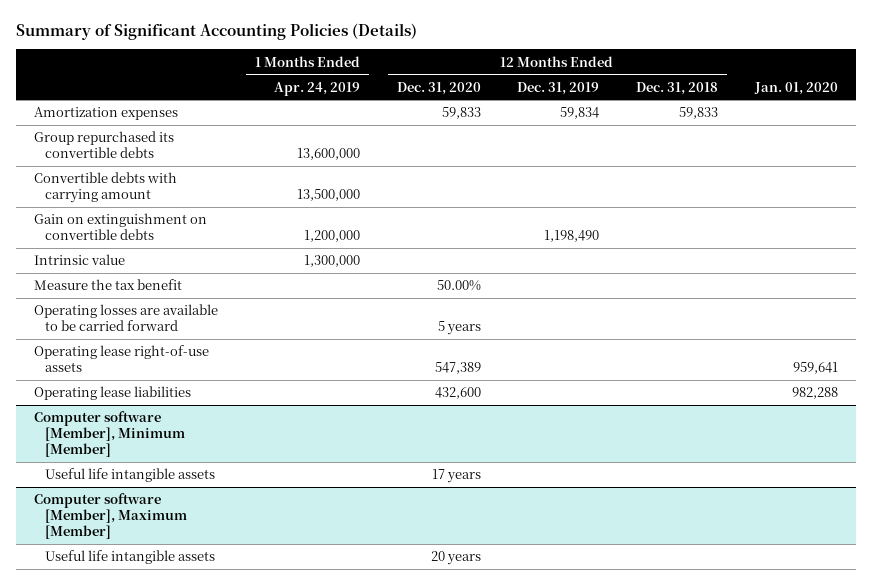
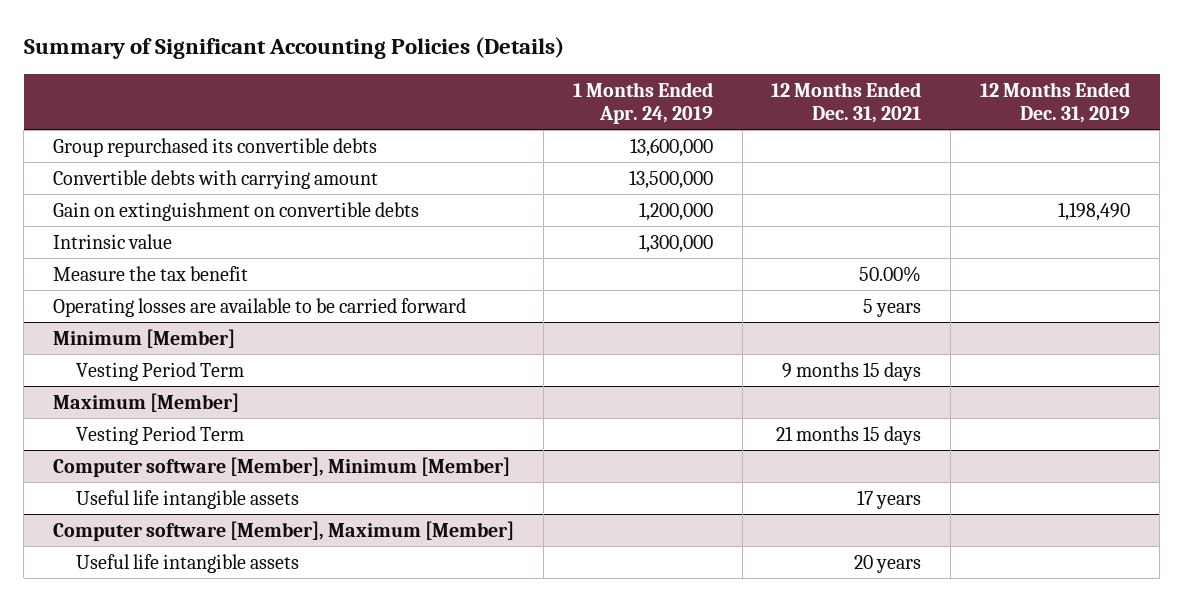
- | 1 Months Ended Apr. 24, 2019 | 12 Months Ended Dec. 31, 2020 | 12 Months Ended Dec. 31, 2019 | 12 Months Ended Dec. 31, 2018 | Jan. 01, 2020
+ | 1 Months Ended Apr. 24, 2019 | 12 Months Ended Dec. 31, 2021 | 12 Months Ended Dec. 31, 2019
- Amortization expenses | | 59,833 | 59,834 | 59,833 |
- Operating lease right-of-use assets | | 547,389 | | | 959,641
- Operating lease liabilities | | 432,600 | | | 982,288
+ Minimum [Member]
+ Vesting Period Term | | 9 months 15 days |
+ Maximum [Member]
+ Vesting Period Term | | 21 months 15 days |

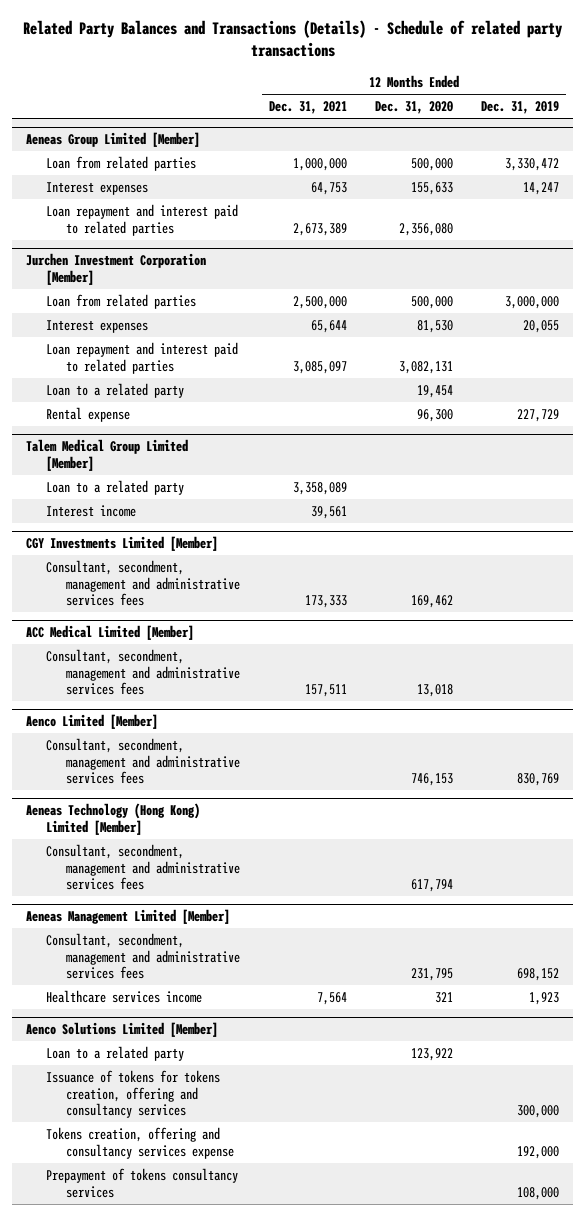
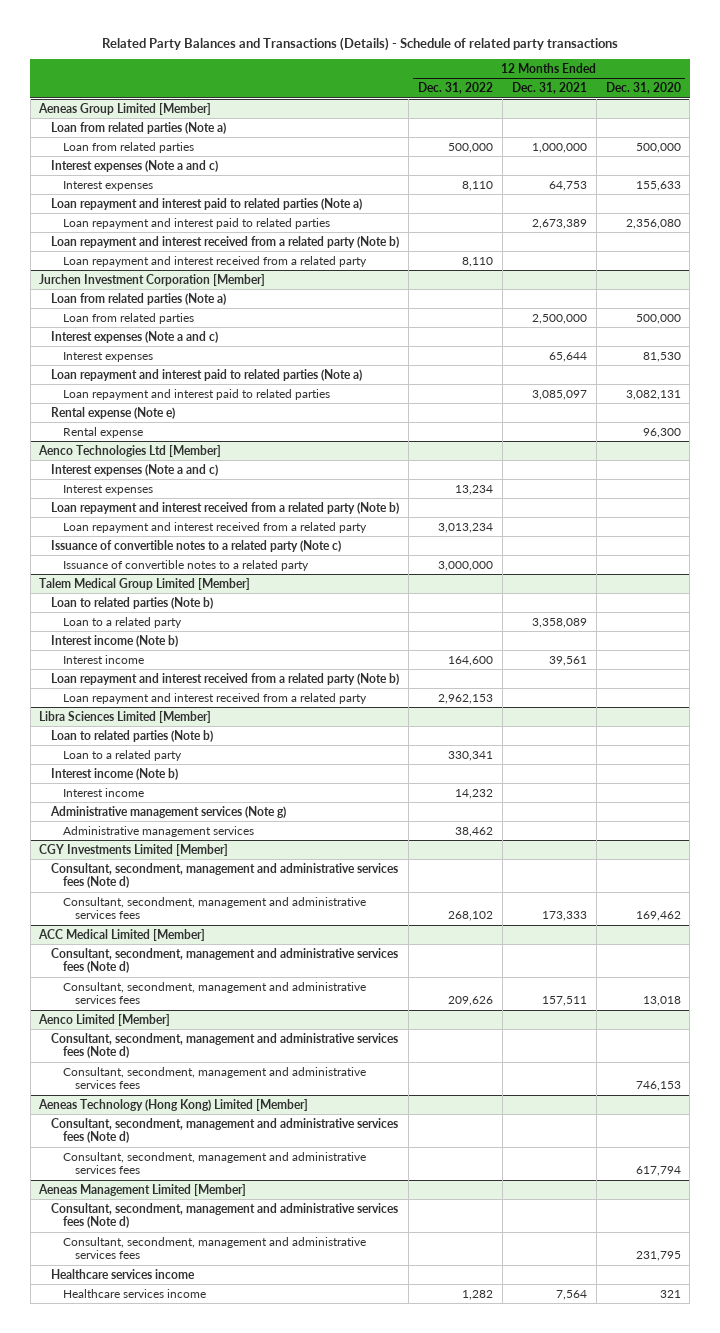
- | 12 Months Ended Dec. 31, 2021 | 12 Months Ended Dec. 31, 2020 | 12 Months Ended Dec. 31, 2019
+ | 12 Months Ended Dec. 31, 2022 | 12 Months Ended Dec. 31, 2021 | 12 Months Ended Dec. 31, 2020
@ Aeneas Group Limited [Member]
+ Loan from related parties (Note a)
+ Interest expenses (Note a and c)
+ Loan repayment and interest paid to related parties (Note a)
+ Loan repayment and interest received from a related party (Note b)
+ Loan repayment and interest received from a related party | 8,110 | |
@ Jurchen Investment Corporation [Member]
+ Loan from related parties (Note a)
+ Interest expenses (Note a and c)
+ Loan repayment and interest paid to related parties (Note a)
- Loan to a related party | | 19,454 |
+ Rental expense (Note e)
+ Aenco Technologies Ltd [Member]
+ Interest expenses (Note a and c)
+ Interest expenses | 13,234 | |
+ Loan repayment and interest received from a related party (Note b)
+ Loan repayment and interest received from a related party | 3,013,234 | |
+ Issuance of convertible notes to a related party (Note c)
+ Issuance of convertible notes to a related party | 3,000,000 | |
@ Talem Medical Group Limited [Member]
+ Loan to related parties (Note b)
+ Interest income (Note b)
+ Loan repayment and interest received from a related party (Note b)
+ Loan repayment and interest received from a related party | 2,962,153 | |
+ Libra Sciences Limited [Member]
+ Loan to related parties (Note b)
+ Loan to a related party | 330,341 | |
+ Interest income (Note b)
+ Interest income | 14,232 | |
+ Administrative management services (Note g)
+ Administrative management services | 38,462 | |
@ CGY Investments Limited [Member]
+ Consultant, secondment, management and administrative services fees (Note d)
@ ACC Medical Limited [Member]
+ Consultant, secondment, management and administrative services fees (Note d)
@ Aenco Limited [Member]
+ Consultant, secondment, management and administrative services fees (Note d)
@ Aeneas Technology (Hong Kong) Limited [Member]
+ Consultant, secondment, management and administrative services fees (Note d)
@ Aeneas Management Limited [Member]
+ Consultant, secondment, management and administrative services fees (Note d)
+ Healthcare services income
- Aenco Solutions Limited [Member]
- Loan to a related party | | 123,922 |
- Issuance of tokens for tokens creation, offering and consultancy services | | | 300,000
- Tokens creation, offering and consultancy services expense | | | 192,000
- Prepayment of tokens consultancy services | | | 108,000

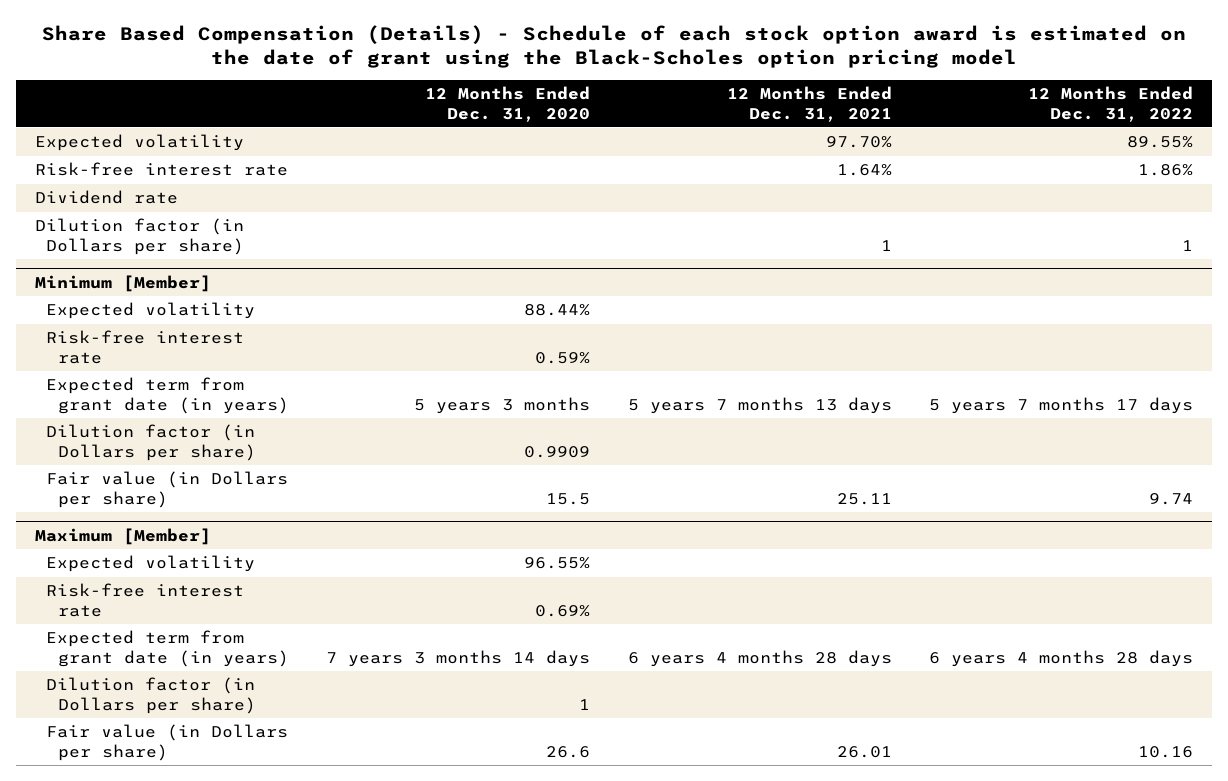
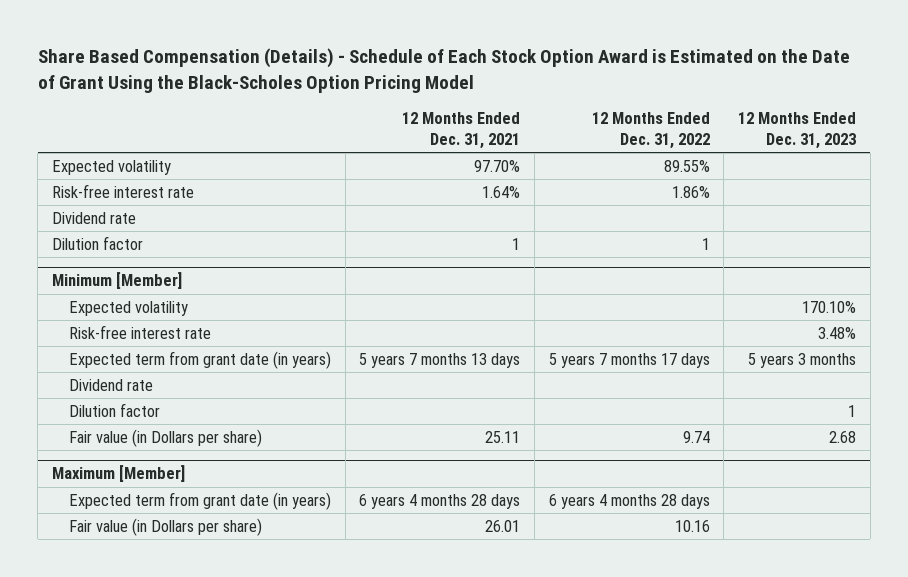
- Share Based Compensation (Details) - Schedule of each stock option award is estimated on the date of grant using the Black-Scholes option pricing model
+ Share Based Compensation (Details) - Schedule of Each Stock Option Award is Estimated on the Date of Grant Using the Black-Scholes Option Pricing Model
- | 12 Months Ended Dec. 31, 2020 | 12 Months Ended Dec. 31, 2021 | 12 Months Ended Dec. 31, 2022
+ | 12 Months Ended Dec. 31, 2021 | 12 Months Ended Dec. 31, 2022 | 12 Months Ended Dec. 31, 2023
- Dilution factor (in Dollars per share) | | 1 | 1
+ Dilution factor | 1 | 1 |
@ Minimum [Member]
- Dilution factor (in Dollars per share) | 0.9909 | |
+ Dividend rate
+ Dilution factor | | | 1
@ Maximum [Member]
- Expected volatility | 96.55% | |
- Risk-free interest rate | 0.69% | |
- Dilution factor (in Dollars per share) | 1 | |

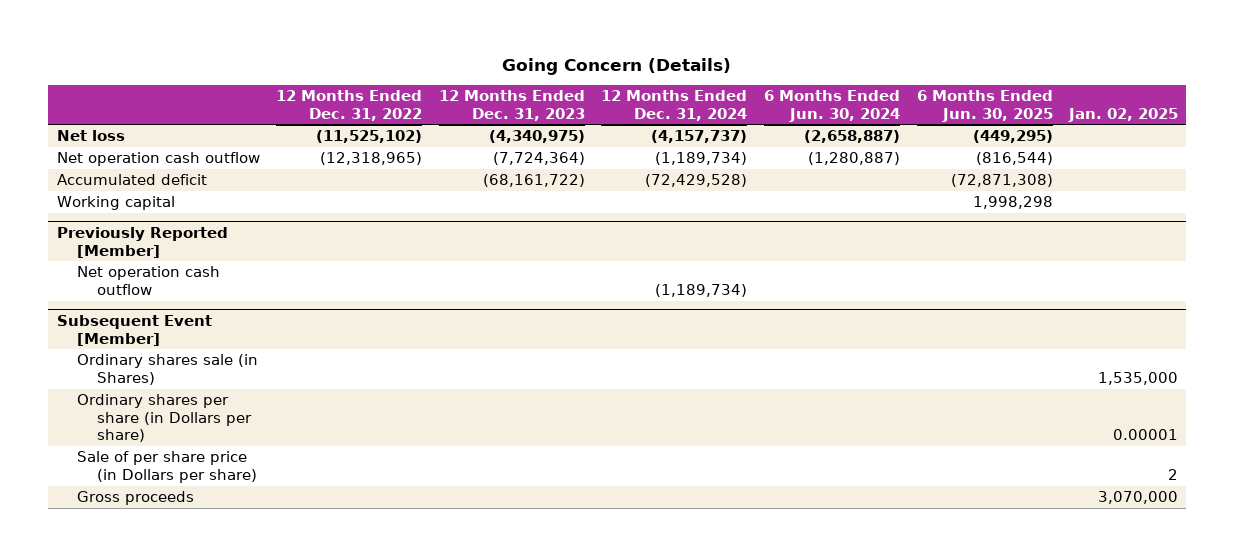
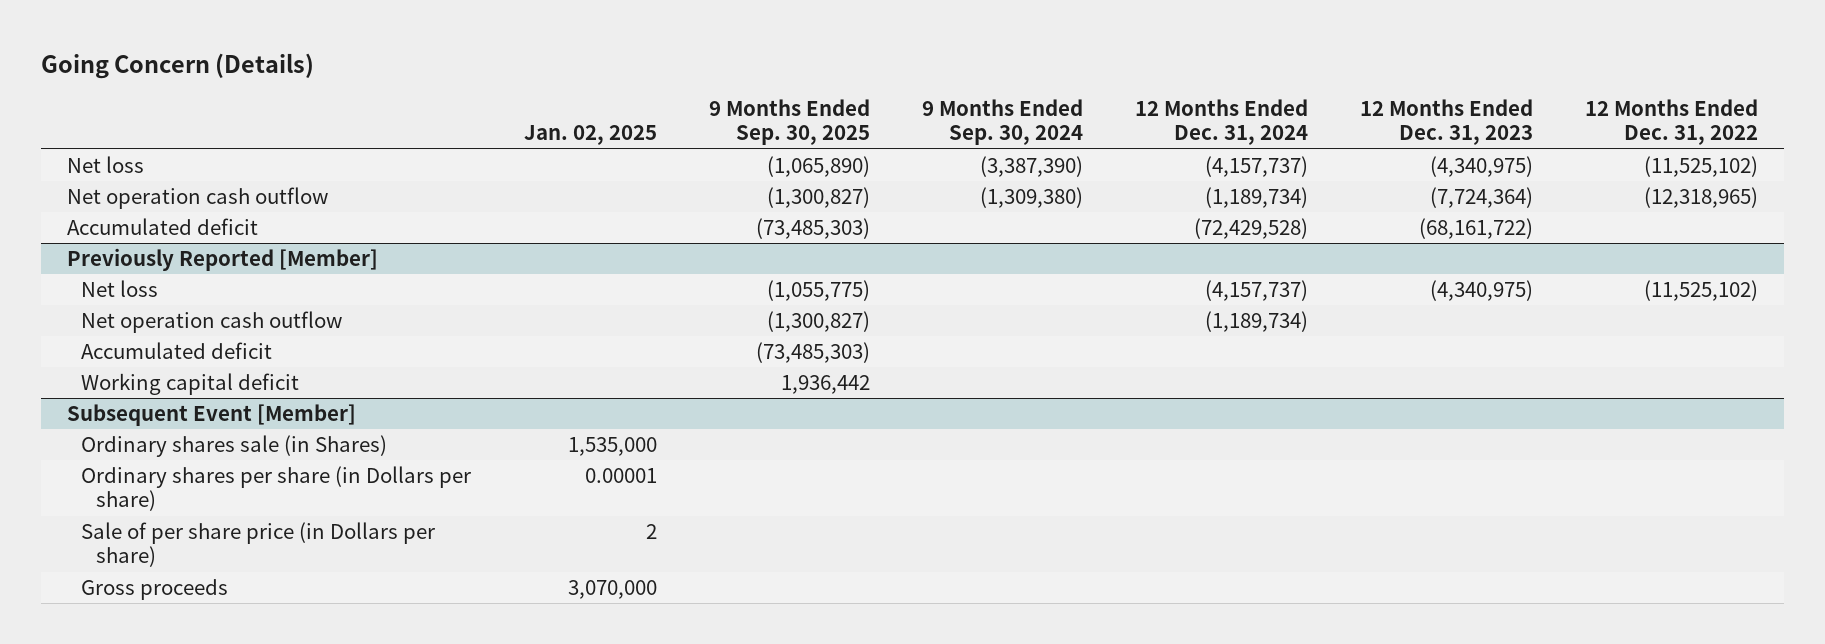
- | 12 Months Ended Dec. 31, 2022 | 12 Months Ended Dec. 31, 2023 | 12 Months Ended Dec. 31, 2024 | 6 Months Ended Jun. 30, 2024 | 6 Months Ended Jun. 30, 2025 | Jan. 02, 2025
+ | Jan. 02, 2025 | 9 Months Ended Sep. 30, 2025 | 9 Months Ended Sep. 30, 2024 | 12 Months Ended Dec. 31, 2024 | 12 Months Ended Dec. 31, 2023 | 12 Months Ended Dec. 31, 2022
- Working capital | | | | | 1,998,298 |
@ Previously Reported [Member]
+ Net loss | | (1,055,775) | | (4,157,737) | (4,340,975) | (11,525,102)
+ Accumulated deficit | | (73,485,303) | | | |
+ Working capital deficit | | 1,936,442 | | | |

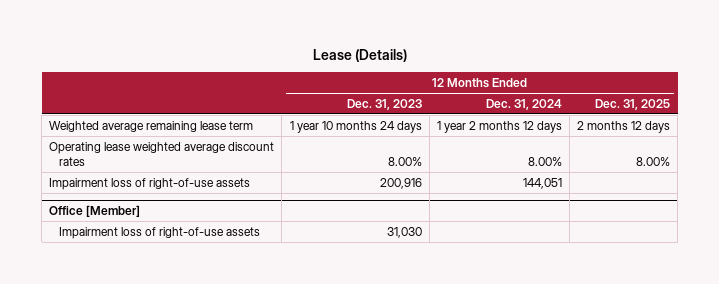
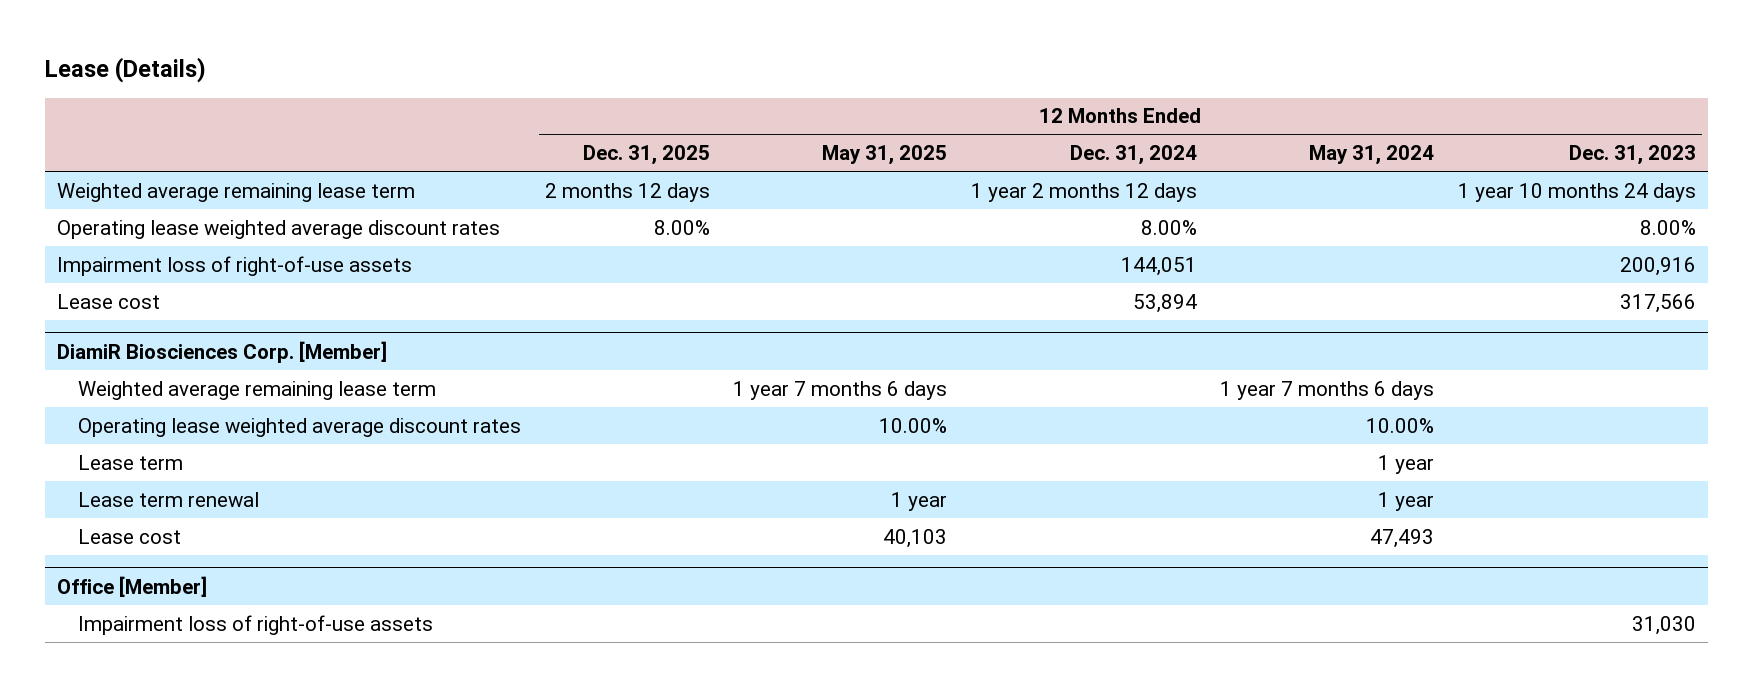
- | 12 Months Ended Dec. 31, 2023 | 12 Months Ended Dec. 31, 2024 | 12 Months Ended Dec. 31, 2025
+ | 12 Months Ended Dec. 31, 2025 | 12 Months Ended May 31, 2025 | 12 Months Ended Dec. 31, 2024 | 12 Months Ended May 31, 2024 | 12 Months Ended Dec. 31, 2023
+ Lease cost | | | 53,894 | | 317,566
+ DiamiR Biosciences Corp. [Member]
+ Weighted average remaining lease term | | 1 year 7 months 6 days | | 1 year 7 months 6 days |
+ Operating lease weighted average discount rates | | 10.00% | | 10.00% |
+ Lease term | | | | 1 year |
+ Lease term renewal | | 1 year | | 1 year |
+ Lease cost | | 40,103 | | 47,493 |

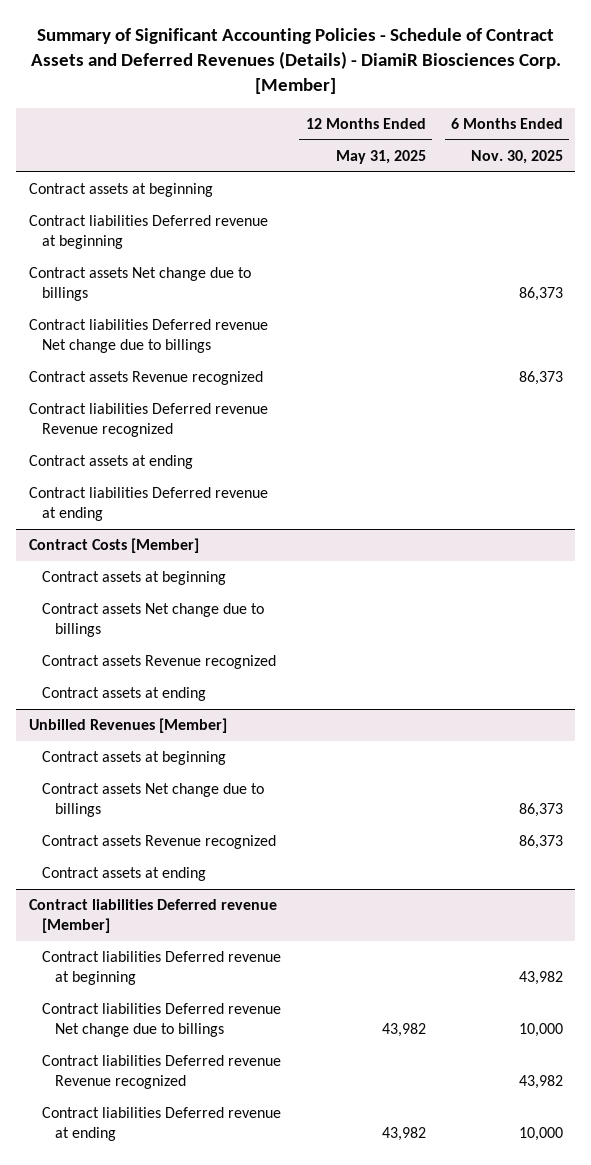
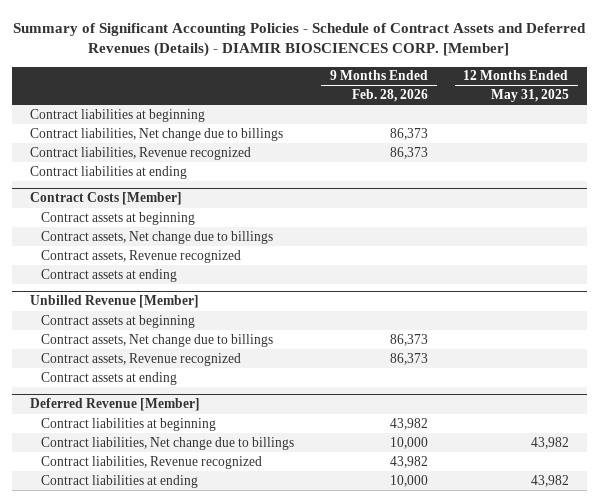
- Summary of Significant Accounting Policies - Schedule of Contract Assets and Deferred Revenues (Details) - DiamiR Biosciences Corp. [Member]
+ Summary of Significant Accounting Policies - Schedule of Contract Assets and Deferred Revenues (Details) - DIAMIR BIOSCIENCES CORP. [Member]
- | 12 Months Ended May 31, 2025 | 6 Months Ended Nov. 30, 2025
+ | 9 Months Ended Feb. 28, 2026 | 12 Months Ended May 31, 2025
- Contract assets at beginning
- Contract liabilities Deferred revenue at beginning
- Contract assets Net change due to billings | | 86,373
- Contract liabilities Deferred revenue Net change due to billings
- Contract assets Revenue recognized | | 86,373
- Contract liabilities Deferred revenue Revenue recognized
- Contract assets at ending
- Contract liabilities Deferred revenue at ending
+ Contract liabilities at beginning
+ Contract liabilities, Net change due to billings | 86,373 |
+ Contract liabilities, Revenue recognized | 86,373 |
+ Contract liabilities at ending
@ Contract Costs [Member]
- Contract assets Net change due to billings
- Contract assets Revenue recognized
+ Contract assets, Net change due to billings
+ Contract assets, Revenue recognized
- Unbilled Revenues [Member]
- Contract assets at beginning
- Contract assets Net change due to billings | | 86,373
- Contract assets Revenue recognized | | 86,373
- Contract assets at ending
- Contract liabilities Deferred revenue [Member]
- Contract liabilities Deferred revenue at beginning | | 43,982
- Contract liabilities Deferred revenue Net change due to billings | 43,982 | 10,000
- Contract liabilities Deferred revenue Revenue recognized | | 43,982
- Contract liabilities Deferred revenue at ending | 43,982 | 10,000
+ Unbilled Revenue [Member]
+ Contract assets at beginning
+ Contract assets, Net change due to billings | 86,373 |
+ Contract assets, Revenue recognized | 86,373 |
+ Contract assets at ending
+ Deferred Revenue [Member]
+ Contract liabilities at beginning | 43,982 |
+ Contract liabilities, Net change due to billings | 10,000 | 43,982
+ Contract liabilities, Revenue recognized | 43,982 |
+ Contract liabilities at ending | 10,000 | 43,982

